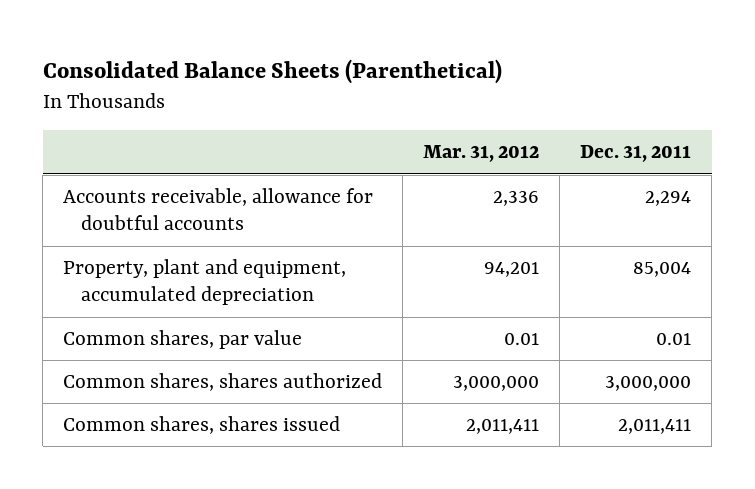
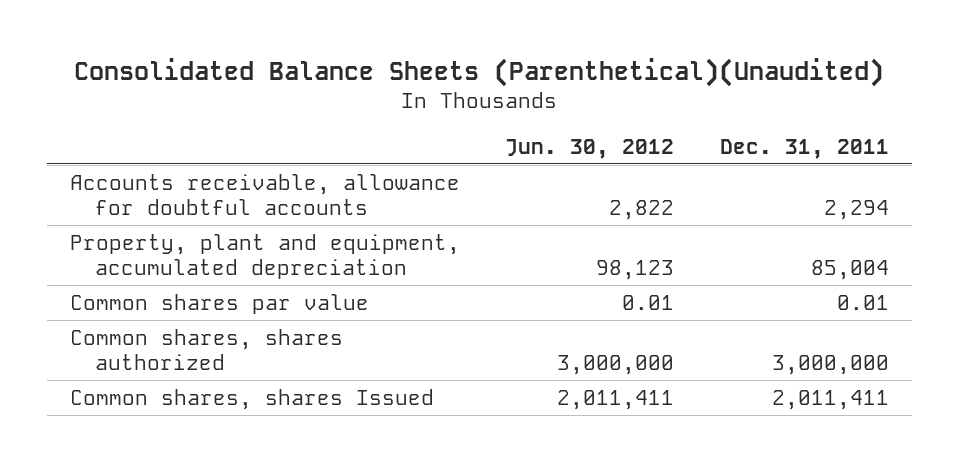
- Consolidated Balance Sheets (Parenthetical)
+ Consolidated Balance Sheets (Parenthetical)(Unaudited)
- | Mar. 31, 2012 | Dec. 31, 2011
+ | Jun. 30, 2012 | Dec. 31, 2011
- Common shares, par value | 0.01 | 0.01
+ Common shares par value | 0.01 | 0.01
- Common shares, shares issued | 2,011,411 | 2,011,411
+ Common shares, shares Issued | 2,011,411 | 2,011,411

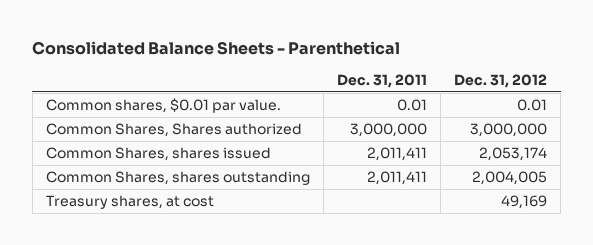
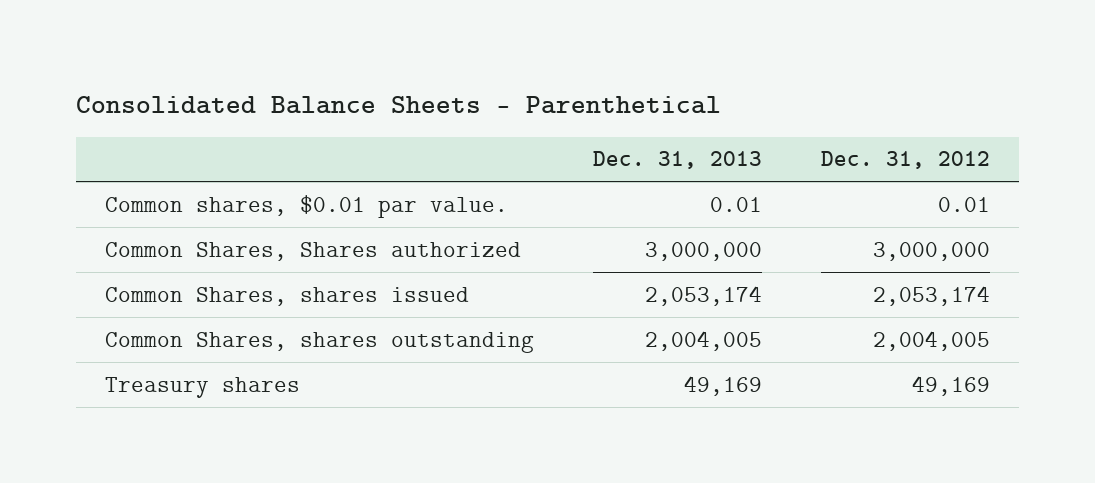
- | Dec. 31, 2011 | Dec. 31, 2012
+ | Dec. 31, 2013 | Dec. 31, 2012
- Treasury shares, at cost | | 49,169
+ Treasury shares | 49,169 | 49,169

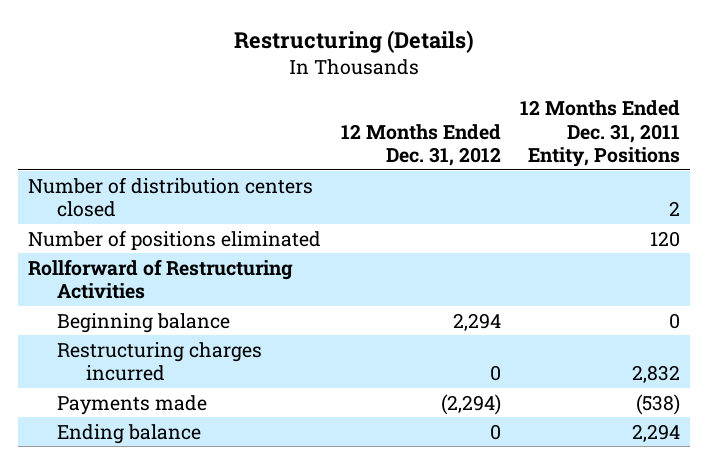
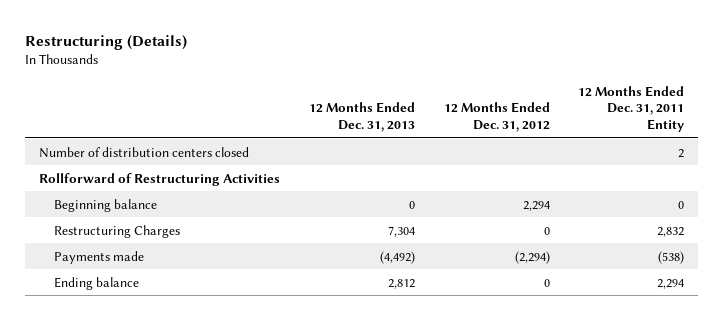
- | 12 Months Ended Dec. 31, 2012 | 12 Months Ended Dec. 31, 2011 Entity, Positions
+ | 12 Months Ended Dec. 31, 2013 | 12 Months Ended Dec. 31, 2012 | 12 Months Ended Dec. 31, 2011 Entity
- Number of positions eliminated | | 120
- Restructuring charges incurred | 0 | 2,832
+ Restructuring Charges | 7,304 | 0 | 2,832

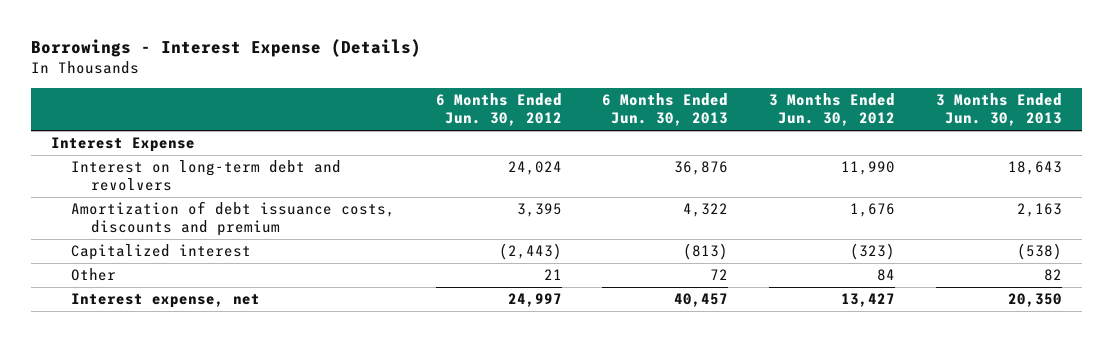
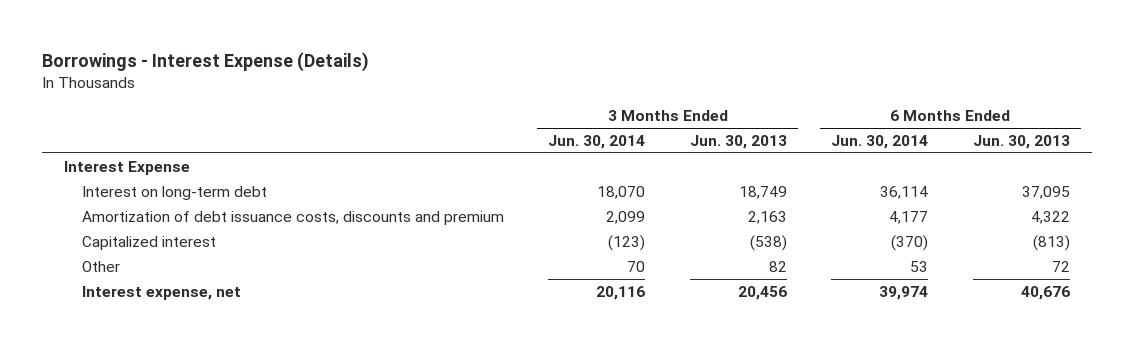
- | 6 Months Ended Jun. 30, 2012 | 6 Months Ended Jun. 30, 2013 | 3 Months Ended Jun. 30, 2012 | 3 Months Ended Jun. 30, 2013
+ | 3 Months Ended Jun. 30, 2014 | 3 Months Ended Jun. 30, 2013 | 6 Months Ended Jun. 30, 2014 | 6 Months Ended Jun. 30, 2013
- Interest on long-term debt and revolvers | 24,024 | 36,876 | 11,990 | 18,643
+ Interest on long-term debt | 18,070 | 18,749 | 36,114 | 37,095
- Interest expense, net | 24,997 | 40,457 | 13,427 | 20,350
+ Interest expense, net | 20,116 | 20,456 | 39,974 | 40,676

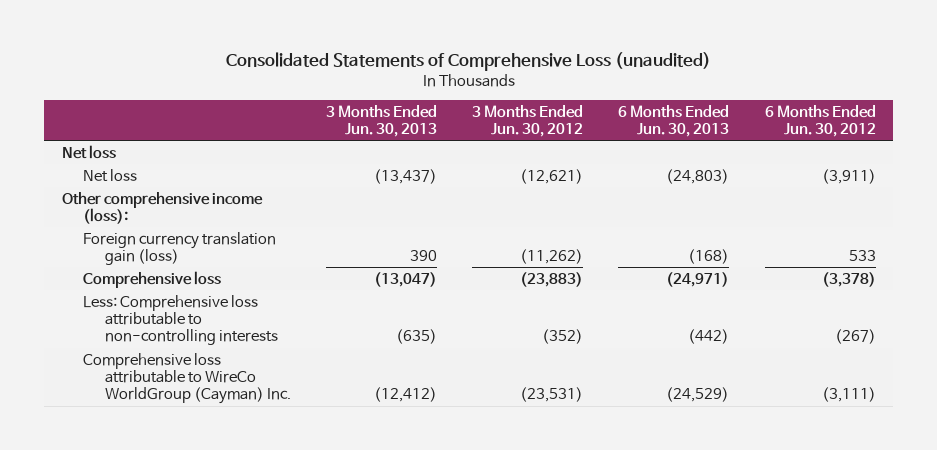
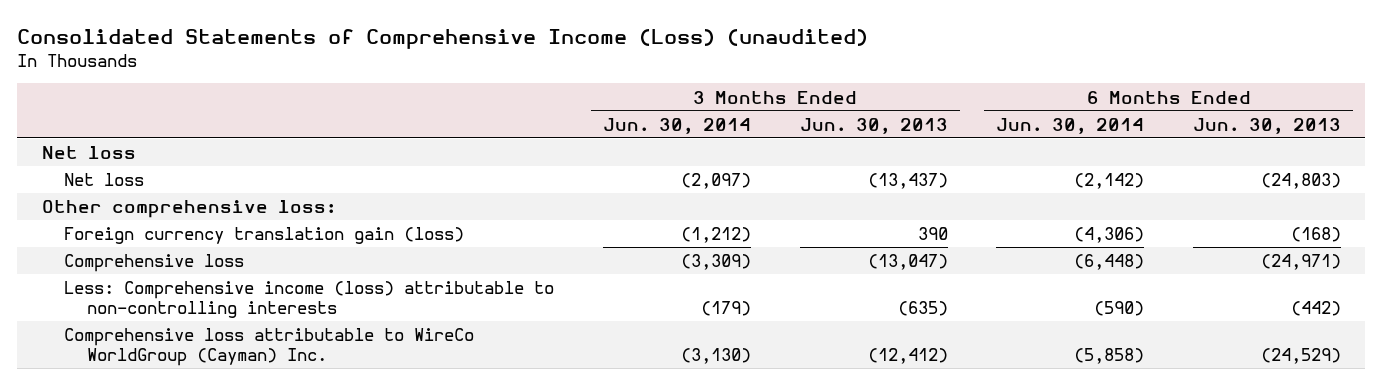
- Consolidated Statements of Comprehensive Loss (unaudited)
+ Consolidated Statements of Comprehensive Income (Loss) (unaudited)
- | 3 Months Ended Jun. 30, 2013 | 3 Months Ended Jun. 30, 2012 | 6 Months Ended Jun. 30, 2013 | 6 Months Ended Jun. 30, 2012
+ | 3 Months Ended Jun. 30, 2014 | 3 Months Ended Jun. 30, 2013 | 6 Months Ended Jun. 30, 2014 | 6 Months Ended Jun. 30, 2013
- Other comprehensive income (loss):
+ Other comprehensive loss:
- Less: Comprehensive loss attributable to non-controlling interests | (635) | (352) | (442) | (267)
+ Less: Comprehensive income (loss) attributable to non-controlling interests | (179) | (635) | (590) | (442)

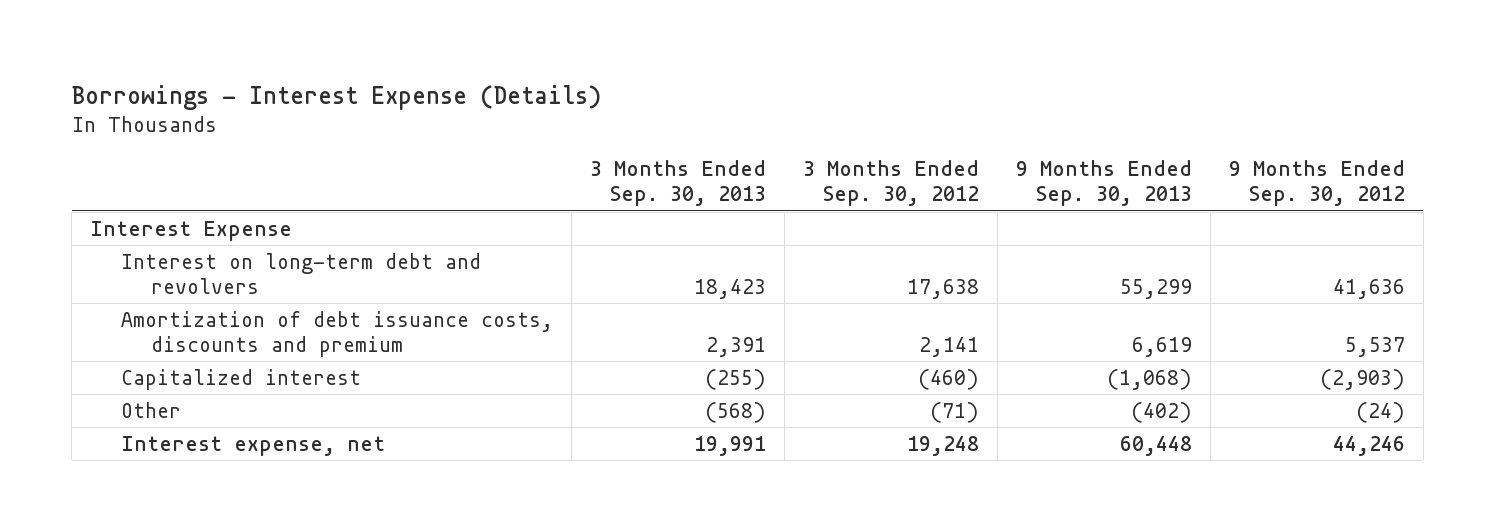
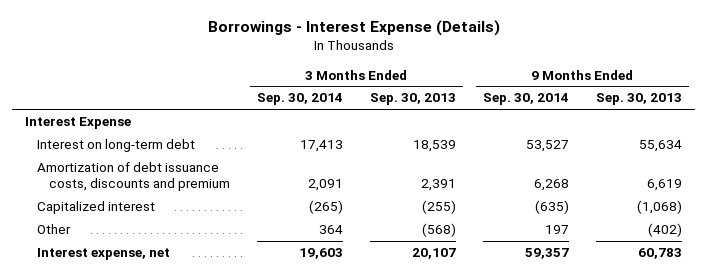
- | 3 Months Ended Sep. 30, 2013 | 3 Months Ended Sep. 30, 2012 | 9 Months Ended Sep. 30, 2013 | 9 Months Ended Sep. 30, 2012
+ | 3 Months Ended Sep. 30, 2014 | 3 Months Ended Sep. 30, 2013 | 9 Months Ended Sep. 30, 2014 | 9 Months Ended Sep. 30, 2013
- Interest on long-term debt and revolvers | 18,423 | 17,638 | 55,299 | 41,636
+ Interest on long-term debt | 17,413 | 18,539 | 53,527 | 55,634
- Interest expense, net | 19,991 | 19,248 | 60,448 | 44,246
+ Interest expense, net | 19,603 | 20,107 | 59,357 | 60,783

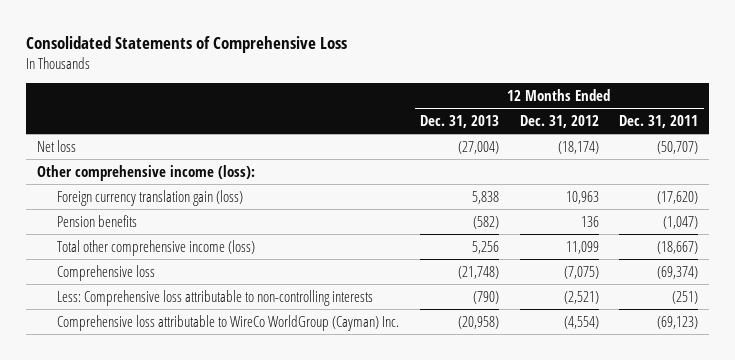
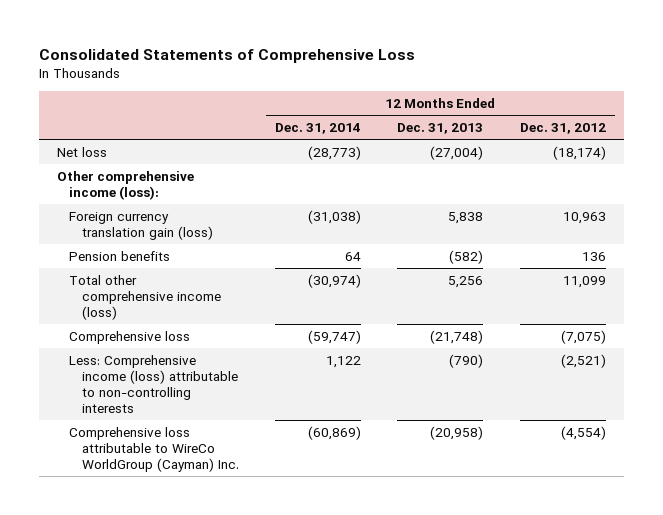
- | 12 Months Ended Dec. 31, 2013 | 12 Months Ended Dec. 31, 2012 | 12 Months Ended Dec. 31, 2011
+ | 12 Months Ended Dec. 31, 2014 | 12 Months Ended Dec. 31, 2013 | 12 Months Ended Dec. 31, 2012
- Less: Comprehensive loss attributable to non-controlling interests | (790) | (2,521) | (251)
+ Less: Comprehensive income (loss) attributable to non-controlling interests | 1,122 | (790) | (2,521)

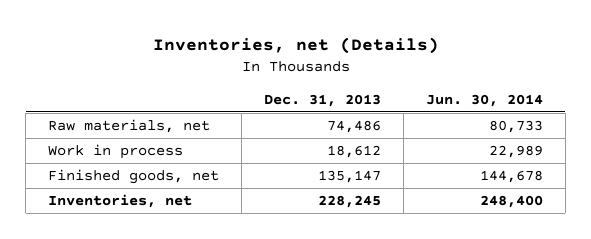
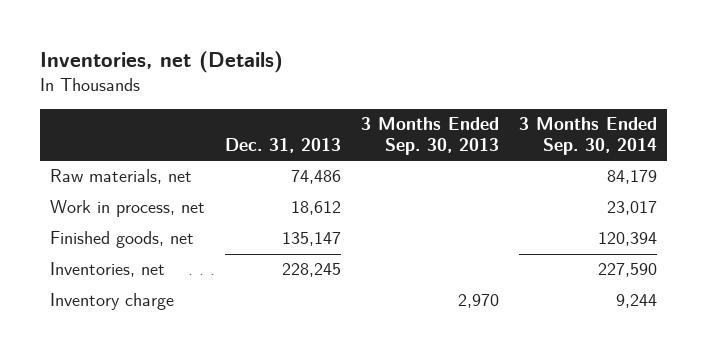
- | Dec. 31, 2013 | Jun. 30, 2014
+ | Dec. 31, 2013 | 3 Months Ended Sep. 30, 2013 | 3 Months Ended Sep. 30, 2014
- Work in process | 18,612 | 22,989
+ Work in process, net | 18,612 | | 23,017
+ Inventory charge | | 2,970 | 9,244

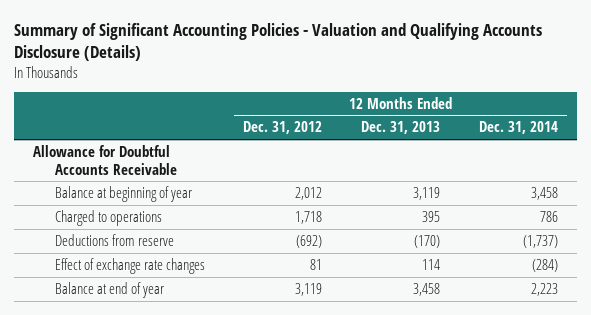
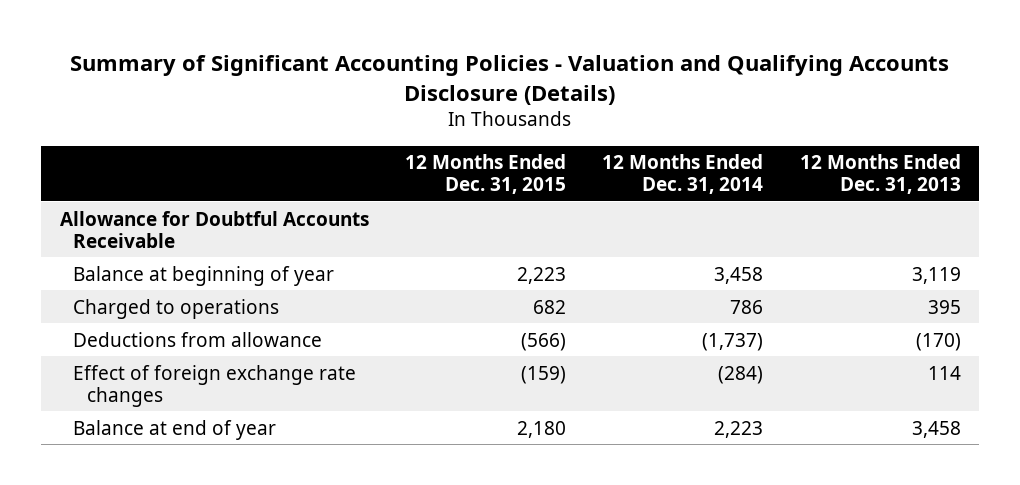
- | 12 Months Ended Dec. 31, 2012 | 12 Months Ended Dec. 31, 2013 | 12 Months Ended Dec. 31, 2014
+ | 12 Months Ended Dec. 31, 2015 | 12 Months Ended Dec. 31, 2014 | 12 Months Ended Dec. 31, 2013
- Deductions from reserve | (692) | (170) | (1,737)
- Effect of exchange rate changes | 81 | 114 | (284)
+ Deductions from allowance | (566) | (1,737) | (170)
+ Effect of foreign exchange rate changes | (159) | (284) | 114

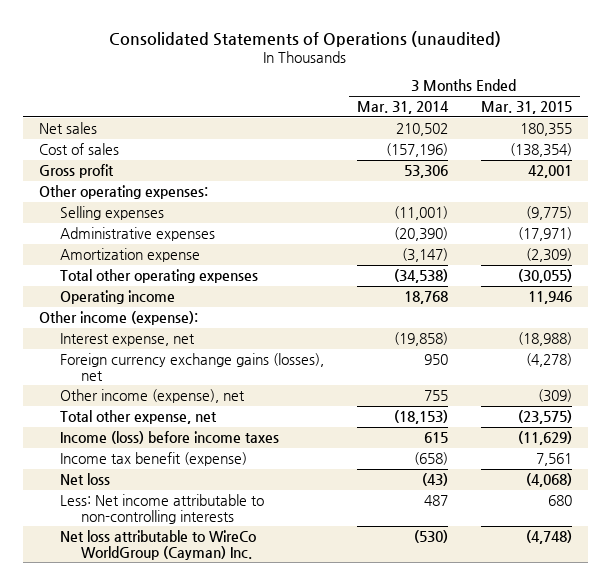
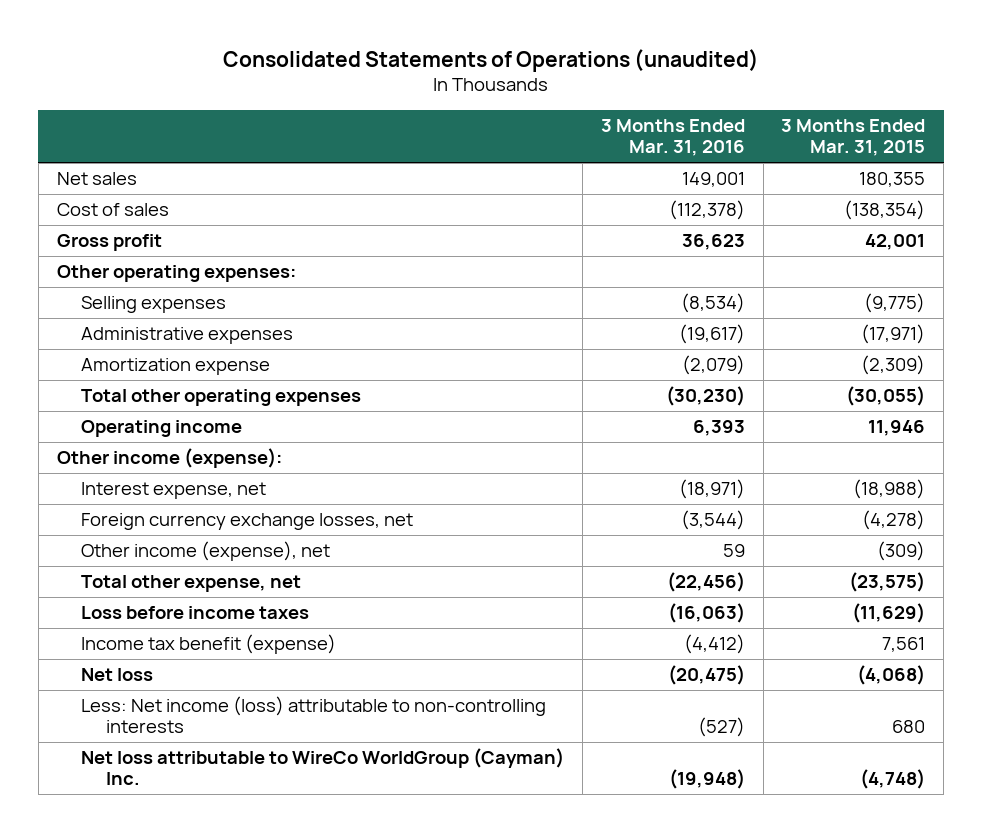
- | 3 Months Ended Mar. 31, 2014 | 3 Months Ended Mar. 31, 2015
+ | 3 Months Ended Mar. 31, 2016 | 3 Months Ended Mar. 31, 2015
- Foreign currency exchange gains (losses), net | 950 | (4,278)
+ Foreign currency exchange losses, net | (3,544) | (4,278)
- Income (loss) before income taxes | 615 | (11,629)
+ Loss before income taxes | (16,063) | (11,629)
- Less: Net income attributable to non-controlling interests | 487 | 680
+ Less: Net income (loss) attributable to non-controlling interests | (527) | 680

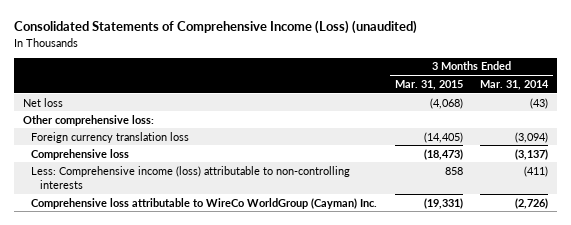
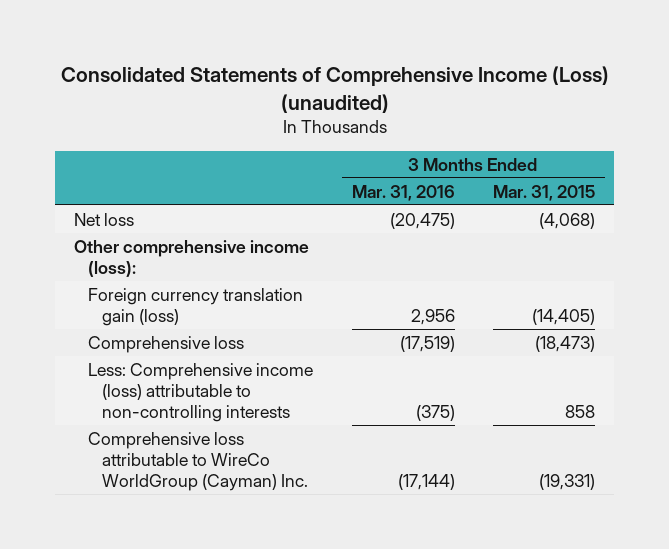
- | 3 Months Ended Mar. 31, 2015 | 3 Months Ended Mar. 31, 2014
+ | 3 Months Ended Mar. 31, 2016 | 3 Months Ended Mar. 31, 2015
- Other comprehensive loss:
- Foreign currency translation loss | (14,405) | (3,094)
+ Other comprehensive income (loss):
+ Foreign currency translation gain (loss) | 2,956 | (14,405)

